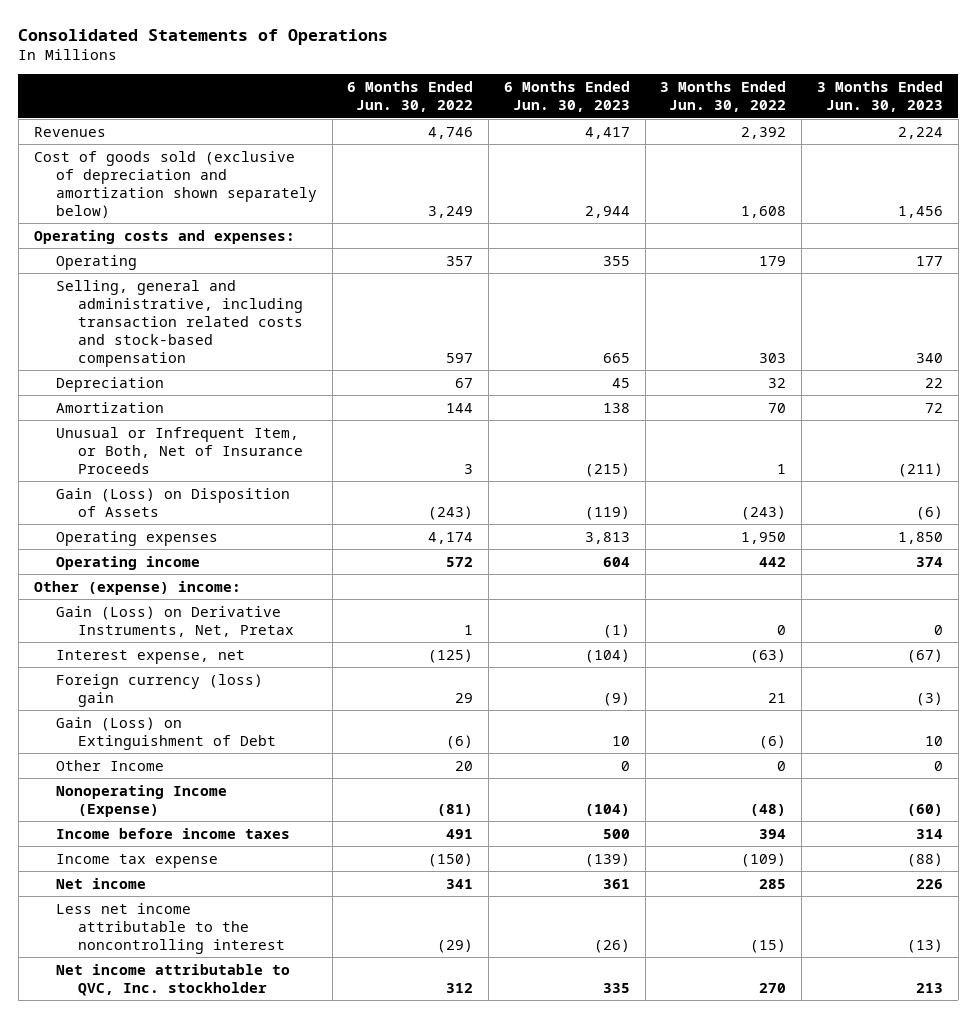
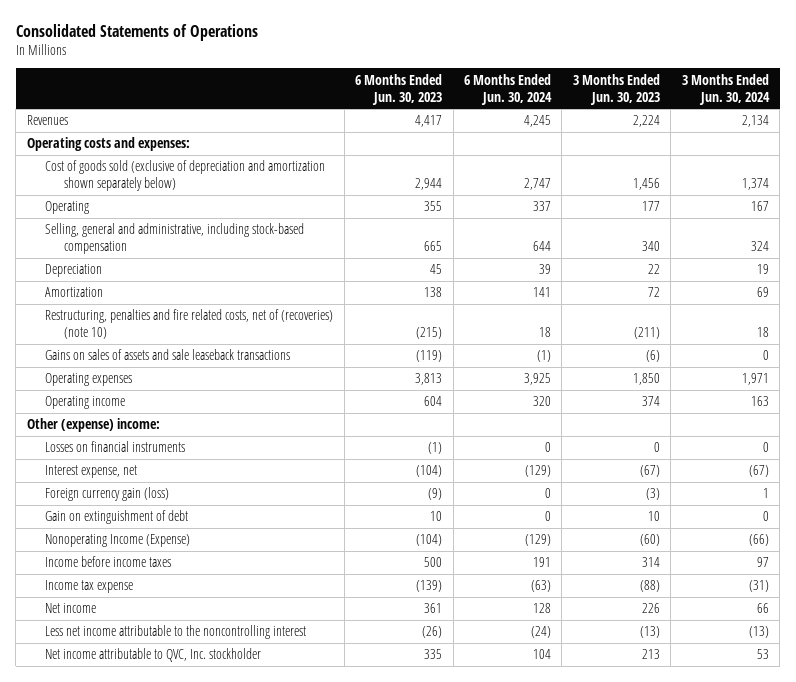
- | 6 Months Ended Jun. 30, 2022 | 6 Months Ended Jun. 30, 2023 | 3 Months Ended Jun. 30, 2022 | 3 Months Ended Jun. 30, 2023
+ | 6 Months Ended Jun. 30, 2023 | 6 Months Ended Jun. 30, 2024 | 3 Months Ended Jun. 30, 2023 | 3 Months Ended Jun. 30, 2024
moved down: Cost of goods sold (exclusive of depreciation and amortization shown separately below) | 2,944 | 2,747 | 1,456 | 1,374
- Selling, general and administrative, including transaction related costs and stock-based compensation | 597 | 665 | 303 | 340
+ Selling, general and administrative, including stock-based compensation | 665 | 644 | 340 | 324
- Unusual or Infrequent Item, or Both, Net of Insurance Proceeds | 3 | (215) | 1 | (211)
- Gain (Loss) on Disposition of Assets | (243) | (119) | (243) | (6)
+ Restructuring, penalties and fire related costs, net of (recoveries) (note 10) | (215) | 18 | (211) | 18
+ Gains on sales of assets and sale leaseback transactions | (119) | (1) | (6) | 0
- Gain (Loss) on Derivative Instruments, Net, Pretax | 1 | (1) | 0 | 0
+ Losses on financial instruments | (1) | 0 | 0 | 0
- Foreign currency (loss) gain | 29 | (9) | 21 | (3)
- Gain (Loss) on Extinguishment of Debt | (6) | 10 | (6) | 10
- Other Income | 20 | 0 | 0 | 0
+ Foreign currency gain (loss) | (9) | 0 | (3) | 1
+ Gain on extinguishment of debt | 10 | 0 | 10 | 0

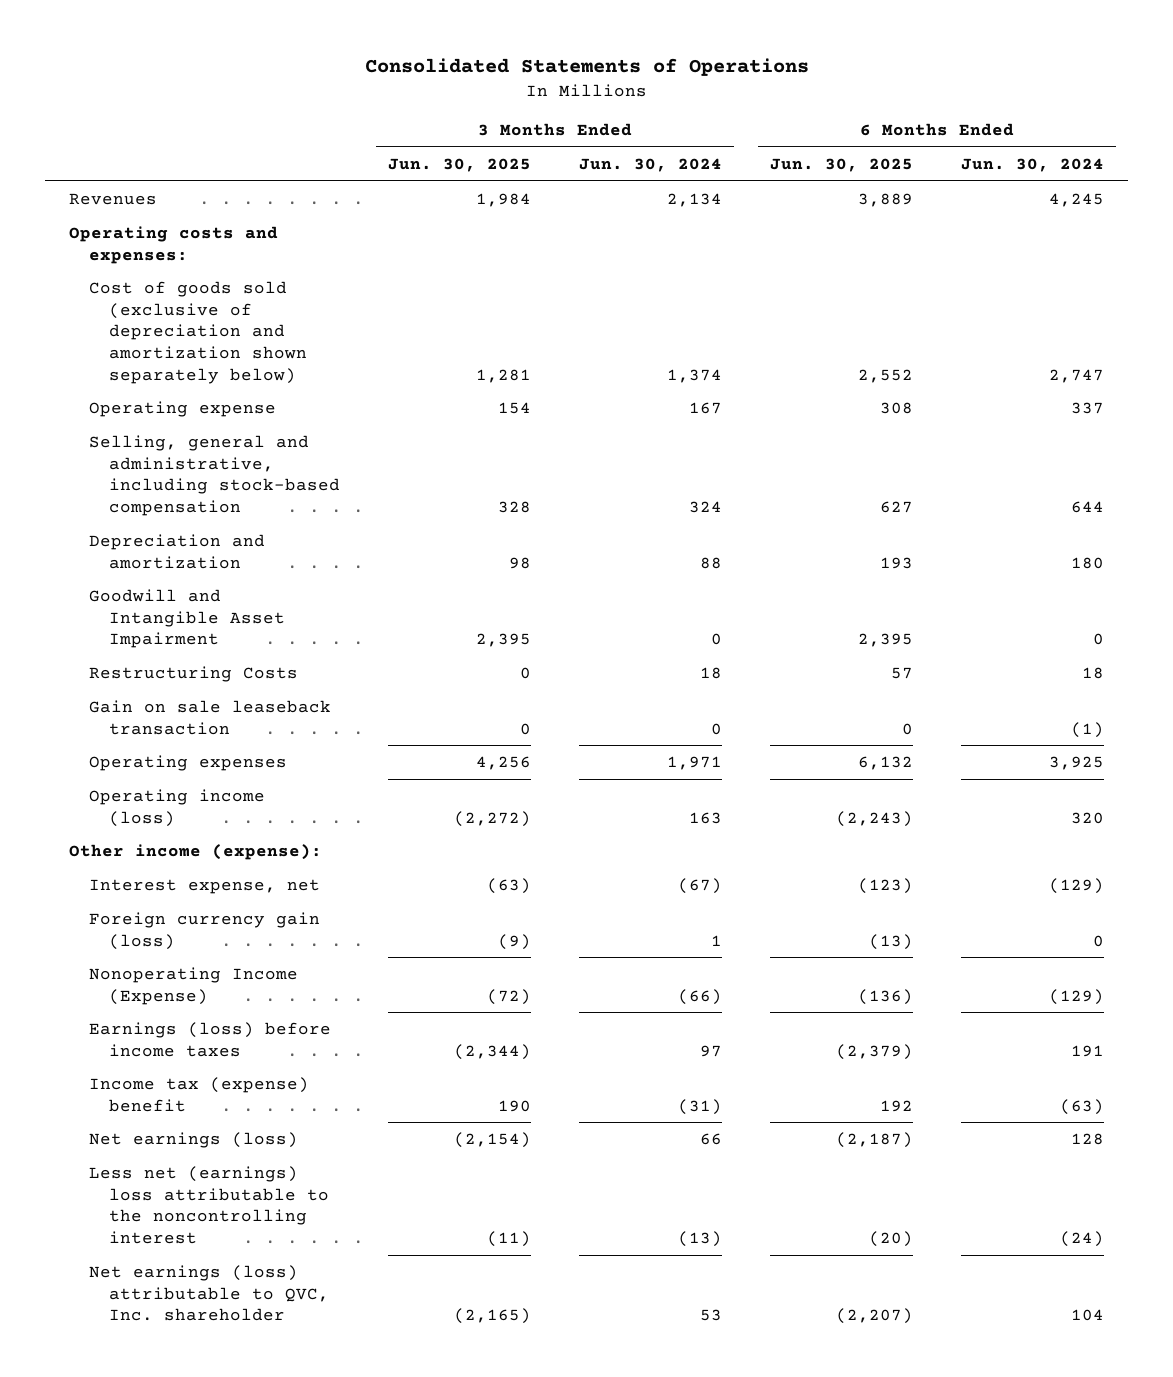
- | 6 Months Ended Jun. 30, 2023 | 6 Months Ended Jun. 30, 2024 | 3 Months Ended Jun. 30, 2023 | 3 Months Ended Jun. 30, 2024
+ | 3 Months Ended Jun. 30, 2025 | 3 Months Ended Jun. 30, 2024 | 6 Months Ended Jun. 30, 2025 | 6 Months Ended Jun. 30, 2024
- Operating | 355 | 337 | 177 | 167
+ Operating expense | 154 | 167 | 308 | 337
- Depreciation | 45 | 39 | 22 | 19
- Amortization | 138 | 141 | 72 | 69
- Restructuring, penalties and fire related costs, net of (recoveries) (note 10) | (215) | 18 | (211) | 18
- Gains on sales of assets and sale leaseback transactions | (119) | (1) | (6) | 0
+ Depreciation and amortization | 98 | 88 | 193 | 180
+ Goodwill and Intangible Asset Impairment | 2,395 | 0 | 2,395 | 0
+ Restructuring Costs | 0 | 18 | 57 | 18
+ Gain on sale leaseback transaction | 0 | 0 | 0 | (1)
- Operating income | 604 | 320 | 374 | 163
- Other (expense) income:
- Losses on financial instruments | (1) | 0 | 0 | 0
+ Operating income (loss) | (2,272) | 163 | (2,243) | 320
+ Other income (expense):
- Gain on extinguishment of debt | 10 | 0 | 10 | 0
- Income before income taxes | 500 | 191 | 314 | 97
- Income tax expense | (139) | (63) | (88) | (31)
- Net income | 361 | 128 | 226 | 66
- Less net income attributable to the noncontrolling interest | (26) | (24) | (13) | (13)
- Net income attributable to QVC, Inc. stockholder | 335 | 104 | 213 | 53
+ Earnings (loss) before income taxes | (2,344) | 97 | (2,379) | 191
+ Income tax (expense) benefit | 190 | (31) | 192 | (63)
+ Net earnings (loss) | (2,154) | 66 | (2,187) | 128
+ Less net (earnings) loss attributable to the noncontrolling interest | (11) | (13) | (20) | (24)
+ Net earnings (loss) attributable to QVC, Inc. shareholder | (2,165) | 53 | (2,207) | 104

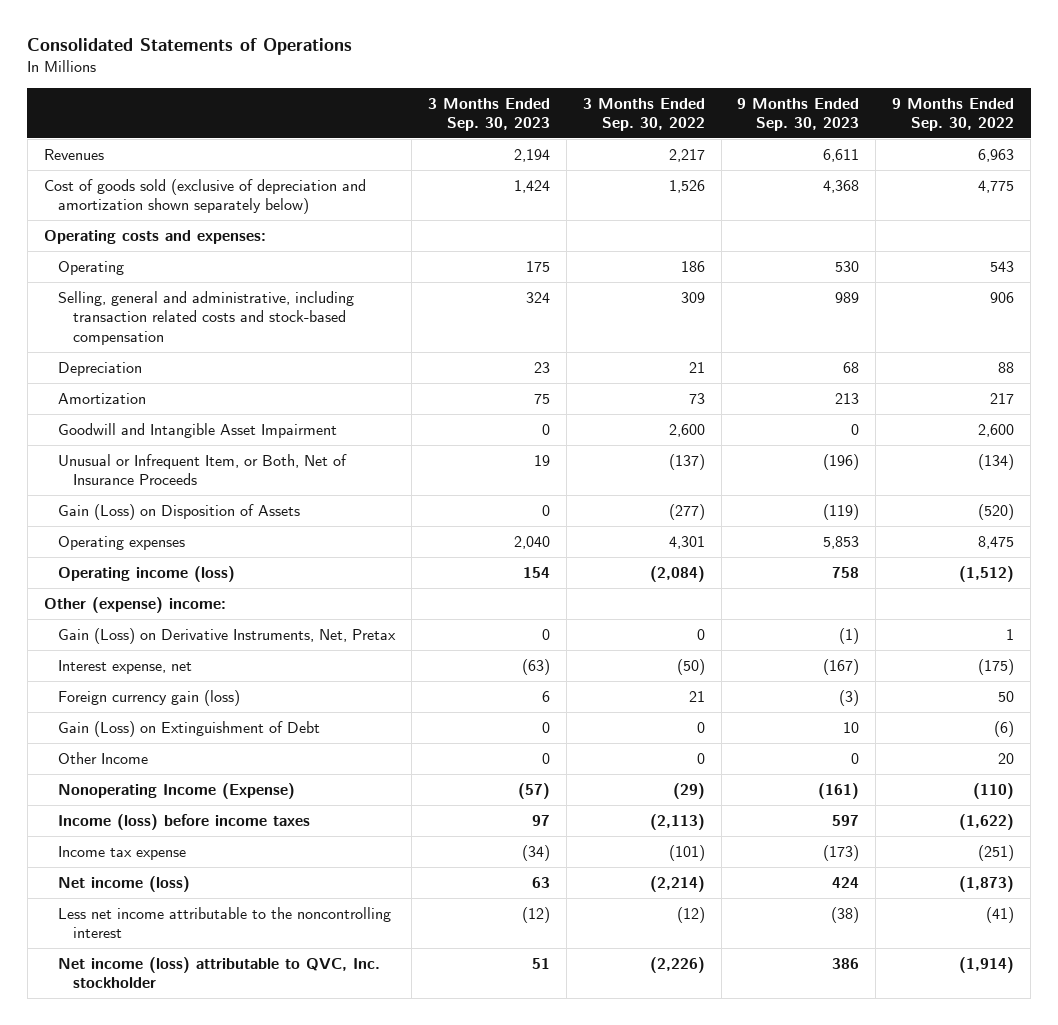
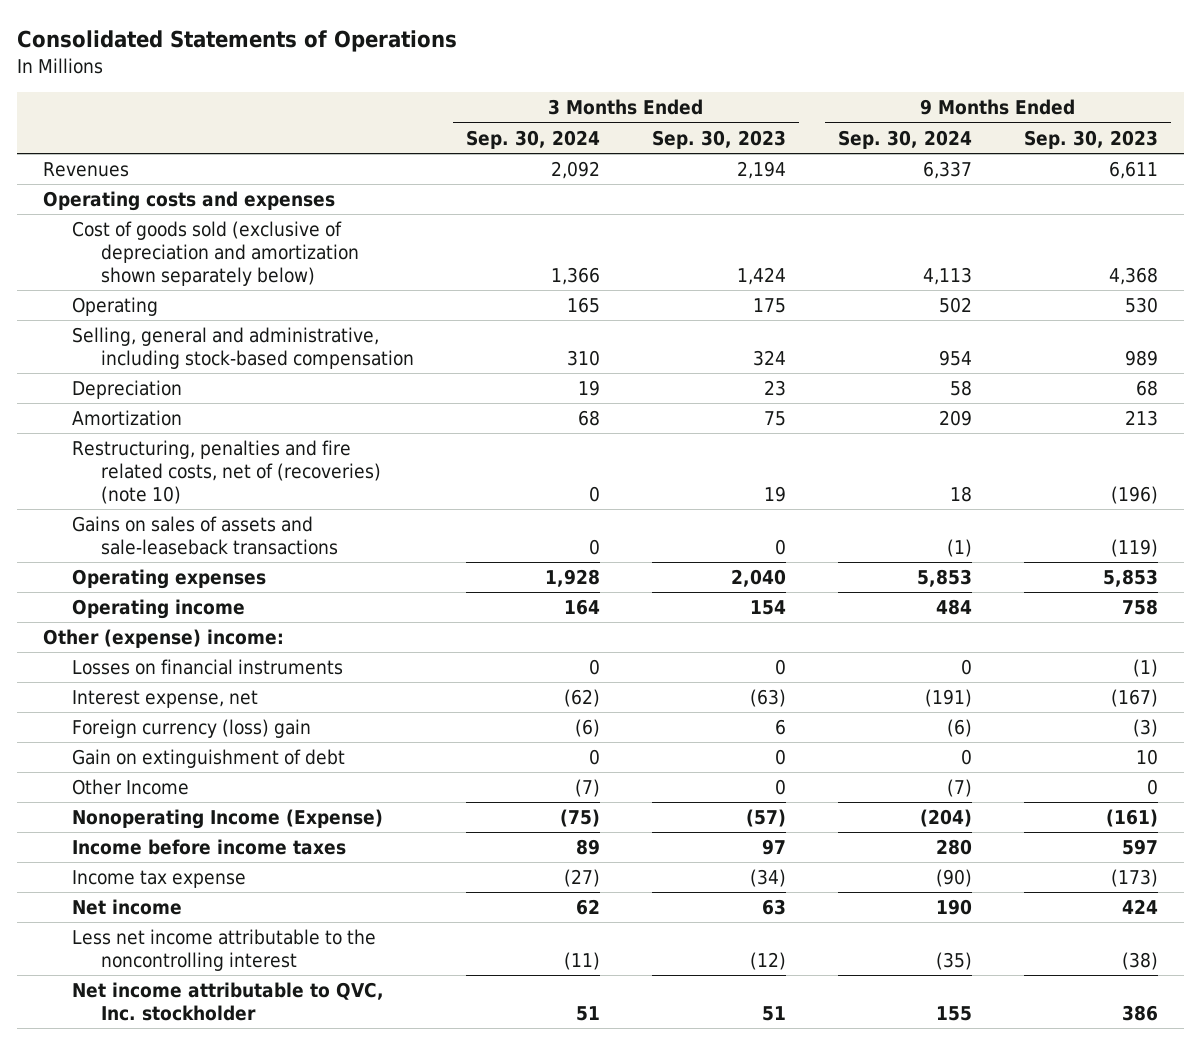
- | 3 Months Ended Sep. 30, 2023 | 3 Months Ended Sep. 30, 2022 | 9 Months Ended Sep. 30, 2023 | 9 Months Ended Sep. 30, 2022
+ | 3 Months Ended Sep. 30, 2024 | 3 Months Ended Sep. 30, 2023 | 9 Months Ended Sep. 30, 2024 | 9 Months Ended Sep. 30, 2023
+ Operating costs and expenses
- Operating costs and expenses:
- Selling, general and administrative, including transaction related costs and stock-based compensation | 324 | 309 | 989 | 906
+ Selling, general and administrative, including stock-based compensation | 310 | 324 | 954 | 989
- Goodwill and Intangible Asset Impairment | 0 | 2,600 | 0 | 2,600
- Unusual or Infrequent Item, or Both, Net of Insurance Proceeds | 19 | (137) | (196) | (134)
- Gain (Loss) on Disposition of Assets | 0 | (277) | (119) | (520)
+ Restructuring, penalties and fire related costs, net of (recoveries) (note 10) | 0 | 19 | 18 | (196)
+ Gains on sales of assets and sale-leaseback transactions | 0 | 0 | (1) | (119)
- Operating income (loss) | 154 | (2,084) | 758 | (1,512)
+ Operating income | 164 | 154 | 484 | 758
- Gain (Loss) on Derivative Instruments, Net, Pretax | 0 | 0 | (1) | 1
+ Losses on financial instruments | 0 | 0 | 0 | (1)
- Foreign currency gain (loss) | 6 | 21 | (3) | 50
- Gain (Loss) on Extinguishment of Debt | 0 | 0 | 10 | (6)
+ Foreign currency (loss) gain | (6) | 6 | (6) | (3)
+ Gain on extinguishment of debt | 0 | 0 | 0 | 10
- Income (loss) before income taxes | 97 | (2,113) | 597 | (1,622)
+ Income before income taxes | 89 | 97 | 280 | 597
- Net income (loss) | 63 | (2,214) | 424 | (1,873)
+ Net income | 62 | 63 | 190 | 424
- Net income (loss) attributable to QVC, Inc. stockholder | 51 | (2,226) | 386 | (1,914)
+ Net income attributable to QVC, Inc. stockholder | 51 | 51 | 155 | 386

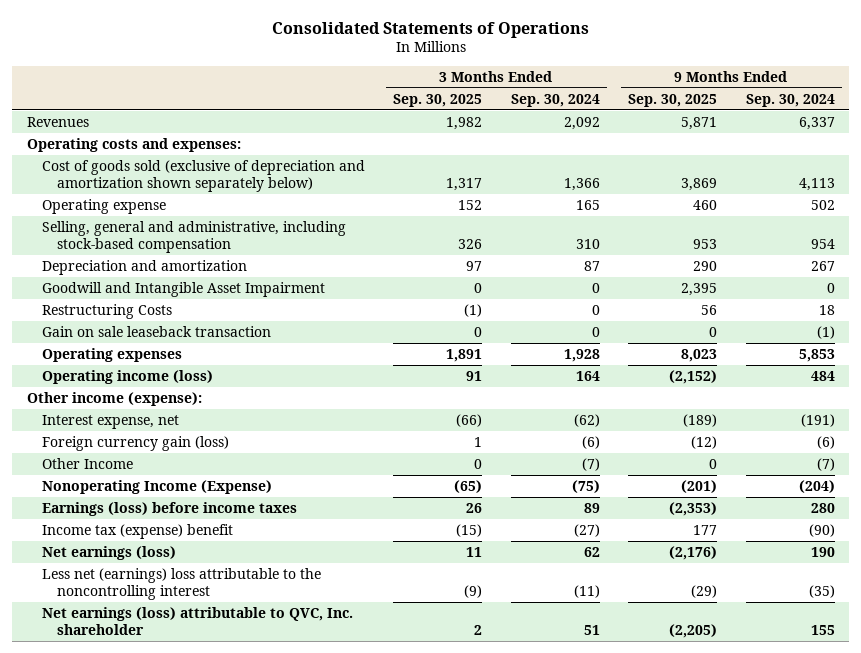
- | 3 Months Ended Sep. 30, 2024 | 3 Months Ended Sep. 30, 2023 | 9 Months Ended Sep. 30, 2024 | 9 Months Ended Sep. 30, 2023
+ | 3 Months Ended Sep. 30, 2025 | 3 Months Ended Sep. 30, 2024 | 9 Months Ended Sep. 30, 2025 | 9 Months Ended Sep. 30, 2024
- Operating costs and expenses
+ Operating costs and expenses:
- Operating | 165 | 175 | 502 | 530
+ Operating expense | 152 | 165 | 460 | 502
- Depreciation | 19 | 23 | 58 | 68
- Amortization | 68 | 75 | 209 | 213
- Restructuring, penalties and fire related costs, net of (recoveries) (note 10) | 0 | 19 | 18 | (196)
- Gains on sales of assets and sale-leaseback transactions | 0 | 0 | (1) | (119)
+ Depreciation and amortization | 97 | 87 | 290 | 267
+ Goodwill and Intangible Asset Impairment | 0 | 0 | 2,395 | 0
+ Restructuring Costs | (1) | 0 | 56 | 18
+ Gain on sale leaseback transaction | 0 | 0 | 0 | (1)
- Operating income | 164 | 154 | 484 | 758
- Other (expense) income:
- Losses on financial instruments | 0 | 0 | 0 | (1)
+ Operating income (loss) | 91 | 164 | (2,152) | 484
+ Other income (expense):
- Foreign currency (loss) gain | (6) | 6 | (6) | (3)
- Gain on extinguishment of debt | 0 | 0 | 0 | 10
+ Foreign currency gain (loss) | 1 | (6) | (12) | (6)
- Income before income taxes | 89 | 97 | 280 | 597
- Income tax expense | (27) | (34) | (90) | (173)
- Net income | 62 | 63 | 190 | 424
- Less net income attributable to the noncontrolling interest | (11) | (12) | (35) | (38)
- Net income attributable to QVC, Inc. stockholder | 51 | 51 | 155 | 386
+ Earnings (loss) before income taxes | 26 | 89 | (2,353) | 280
+ Income tax (expense) benefit | (15) | (27) | 177 | (90)
+ Net earnings (loss) | 11 | 62 | (2,176) | 190
+ Less net (earnings) loss attributable to the noncontrolling interest | (9) | (11) | (29) | (35)
+ Net earnings (loss) attributable to QVC, Inc. shareholder | 2 | 51 | (2,205) | 155

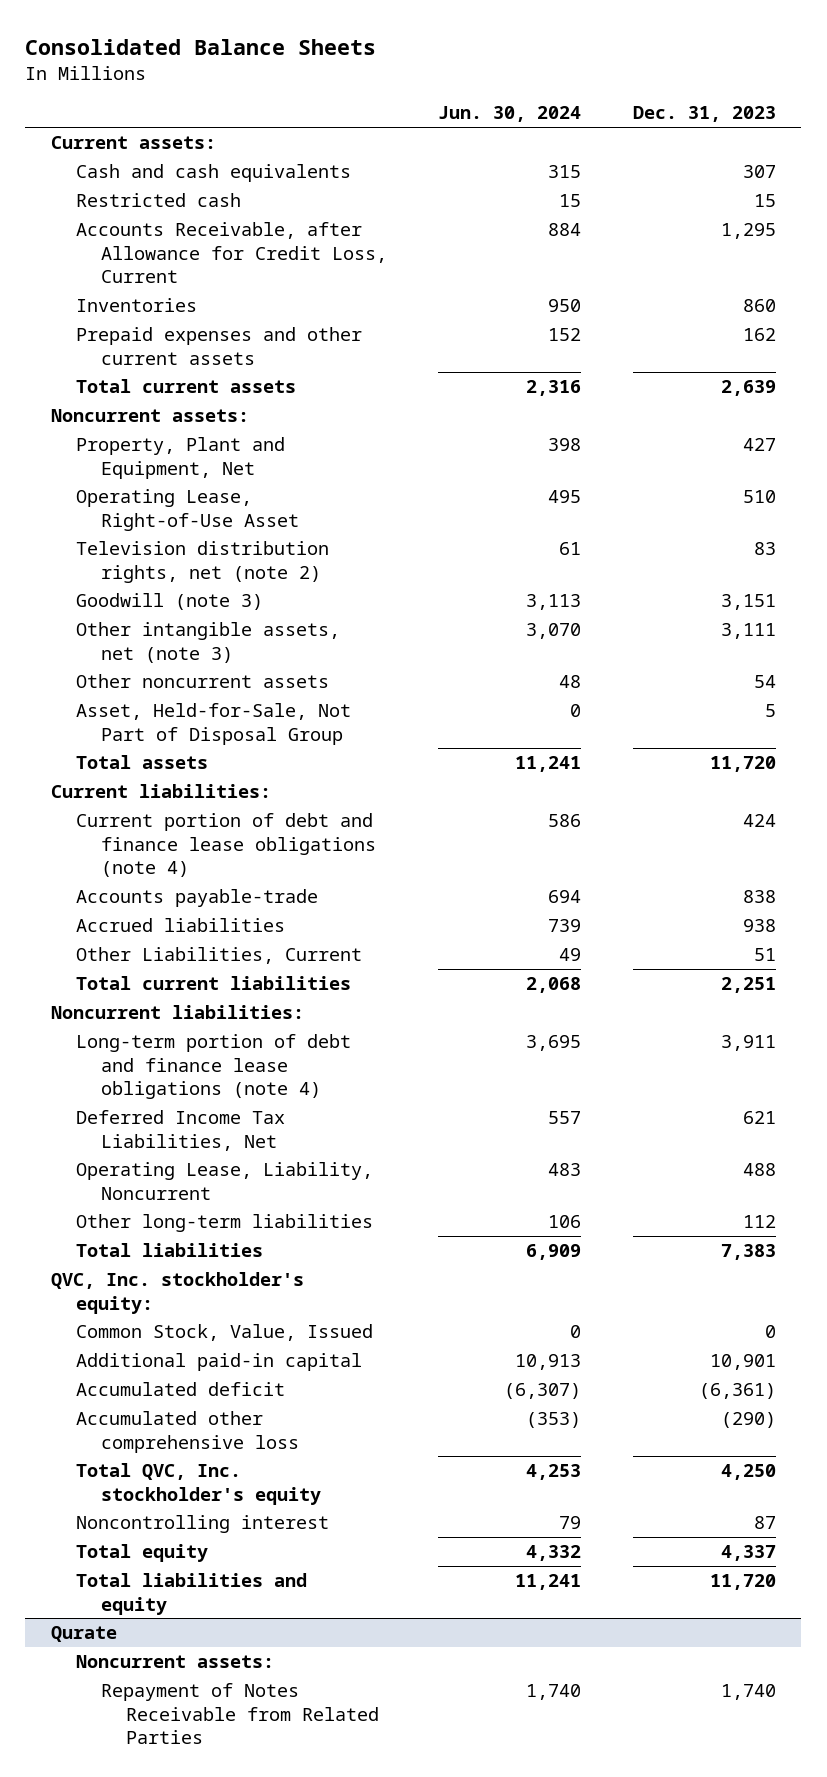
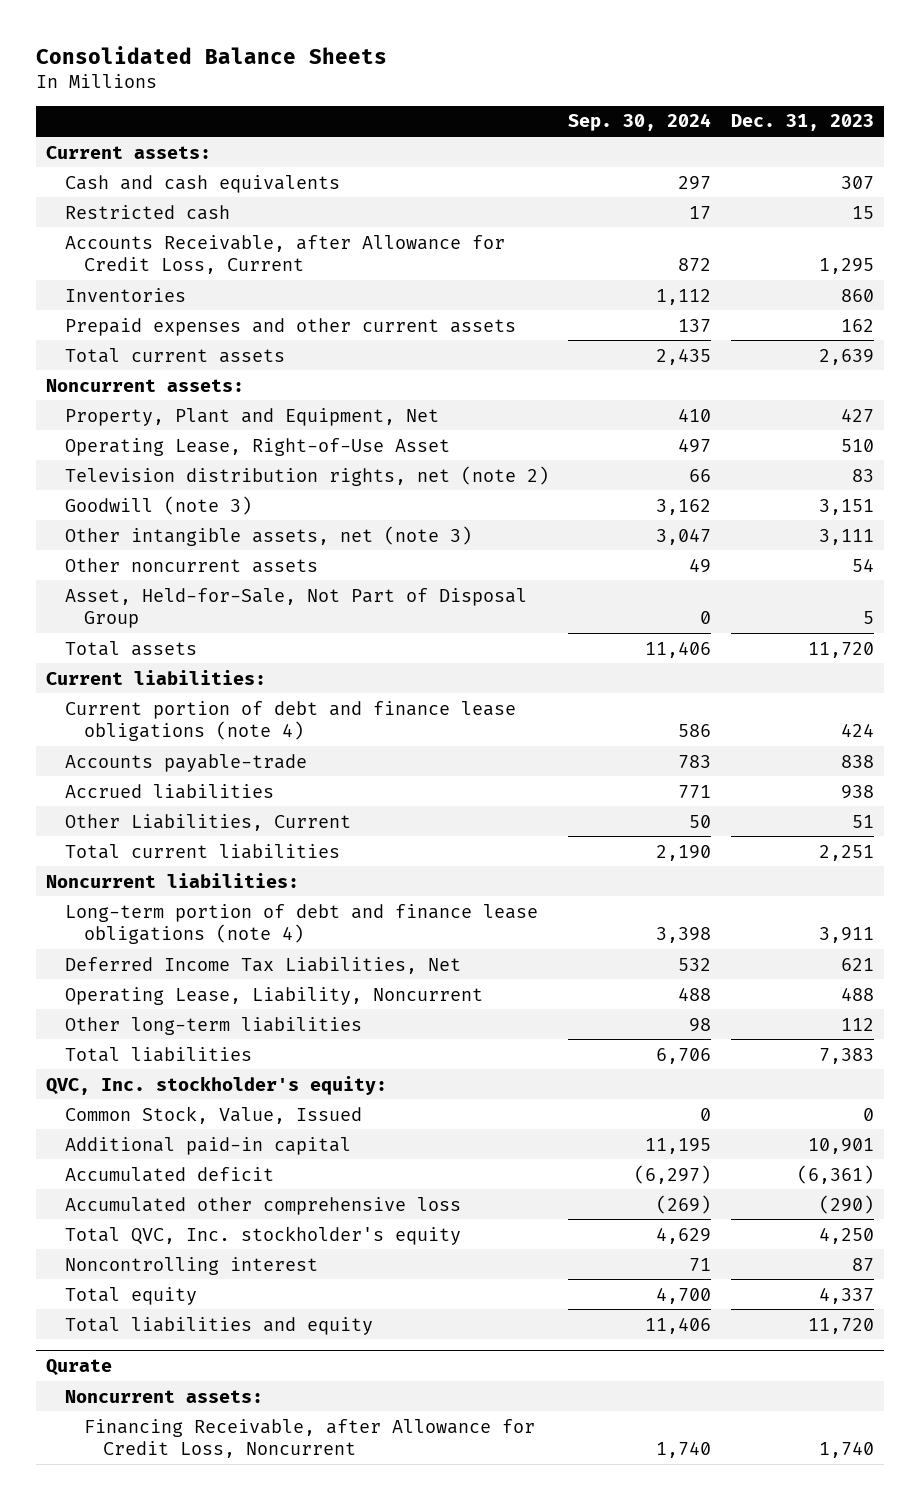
- | Jun. 30, 2024 | Dec. 31, 2023
+ | Sep. 30, 2024 | Dec. 31, 2023
@ Qurate
- Repayment of Notes Receivable from Related Parties | 1,740 | 1,740
+ Financing Receivable, after Allowance for Credit Loss, Noncurrent | 1,740 | 1,740

